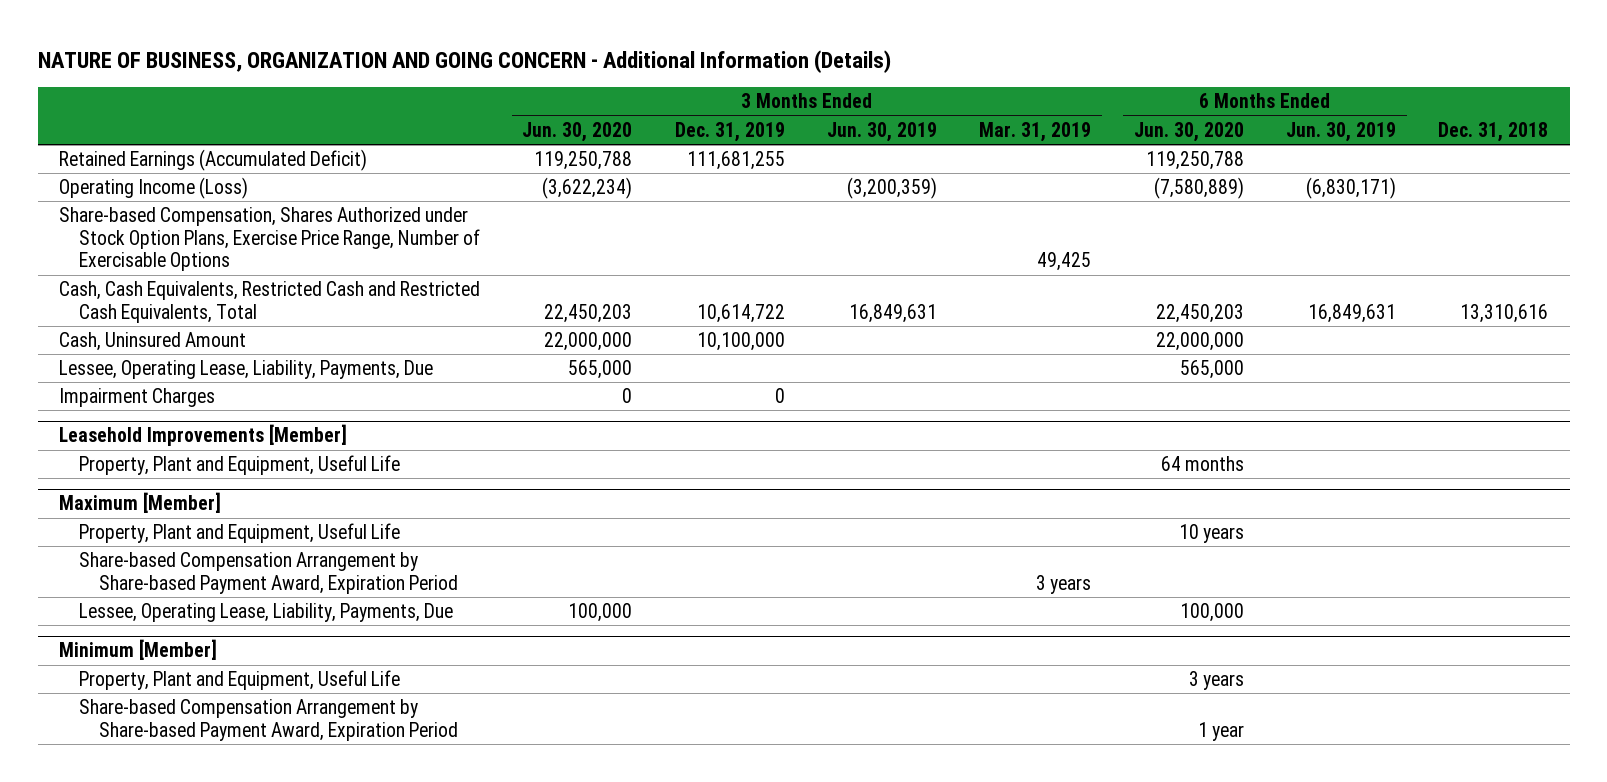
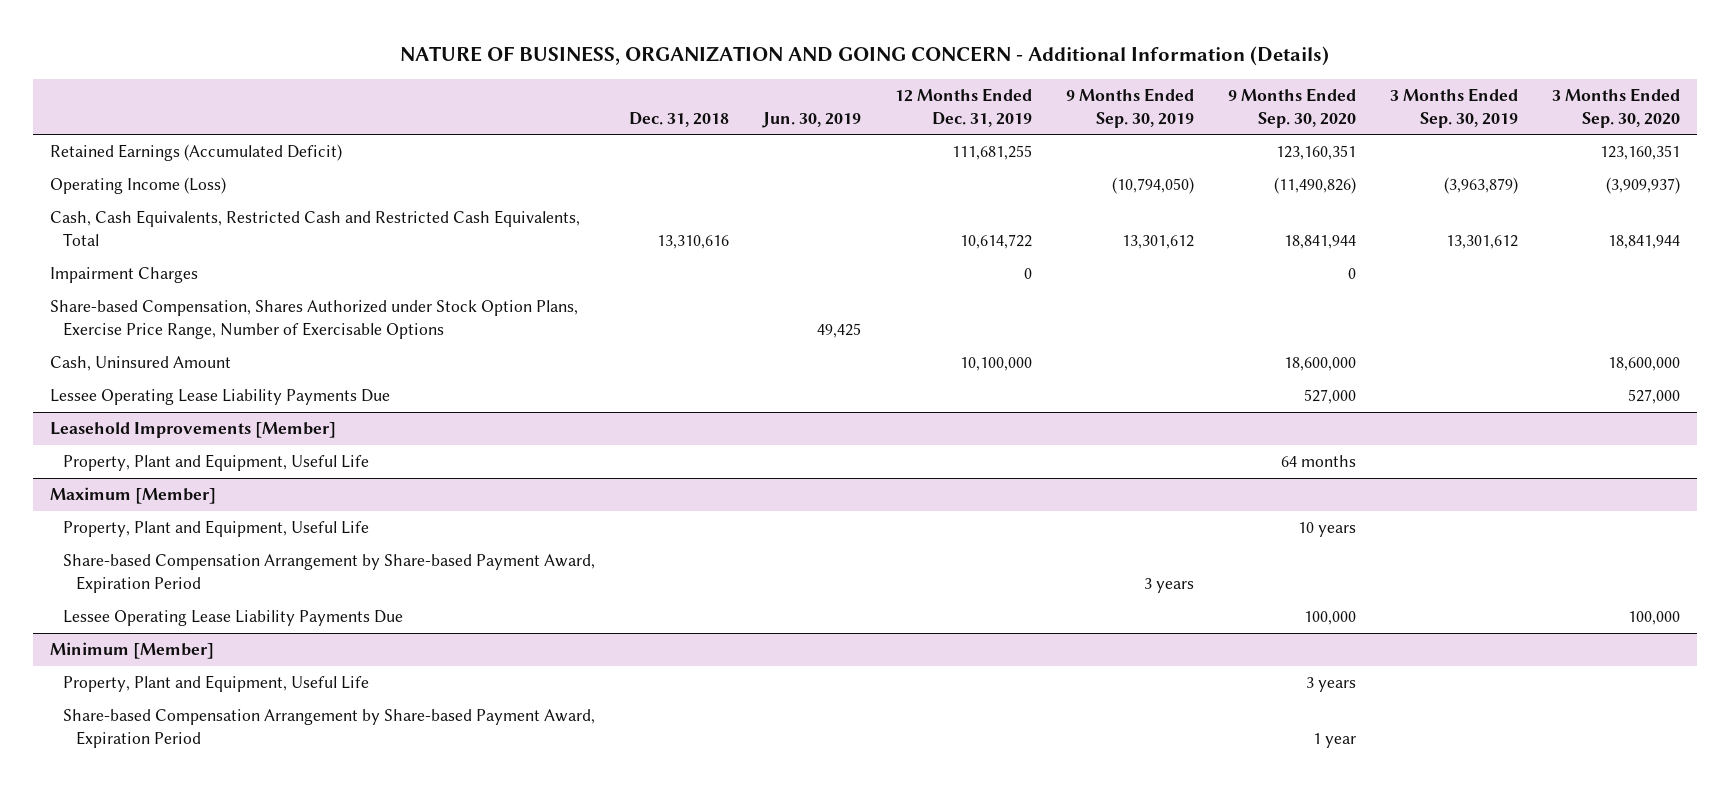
- | 3 Months Ended Jun. 30, 2020 | 3 Months Ended Dec. 31, 2019 | 3 Months Ended Jun. 30, 2019 | 3 Months Ended Mar. 31, 2019 | 6 Months Ended Jun. 30, 2020 | 6 Months Ended Jun. 30, 2019 | Dec. 31, 2018
+ | Dec. 31, 2018 | Jun. 30, 2019 | 12 Months Ended Dec. 31, 2019 | 9 Months Ended Sep. 30, 2019 | 9 Months Ended Sep. 30, 2020 | 3 Months Ended Sep. 30, 2019 | 3 Months Ended Sep. 30, 2020
- Lessee, Operating Lease, Liability, Payments, Due | 565,000 | | | | 565,000 | |
moved down: Share-based Compensation, Shares Authorized under Stock Option Plans, Exercise Price Range, Number of Exercisable Options | | 49,425 | | | | |
moved down: Cash, Uninsured Amount | | | 10,100,000 | | 18,600,000 | | 18,600,000
+ Lessee Operating Lease Liability Payments Due | | | | | 527,000 | | 527,000
@ Maximum [Member]
- Lessee, Operating Lease, Liability, Payments, Due | 100,000 | | | | 100,000 | |
+ Lessee Operating Lease Liability Payments Due | | | | | 100,000 | | 100,000

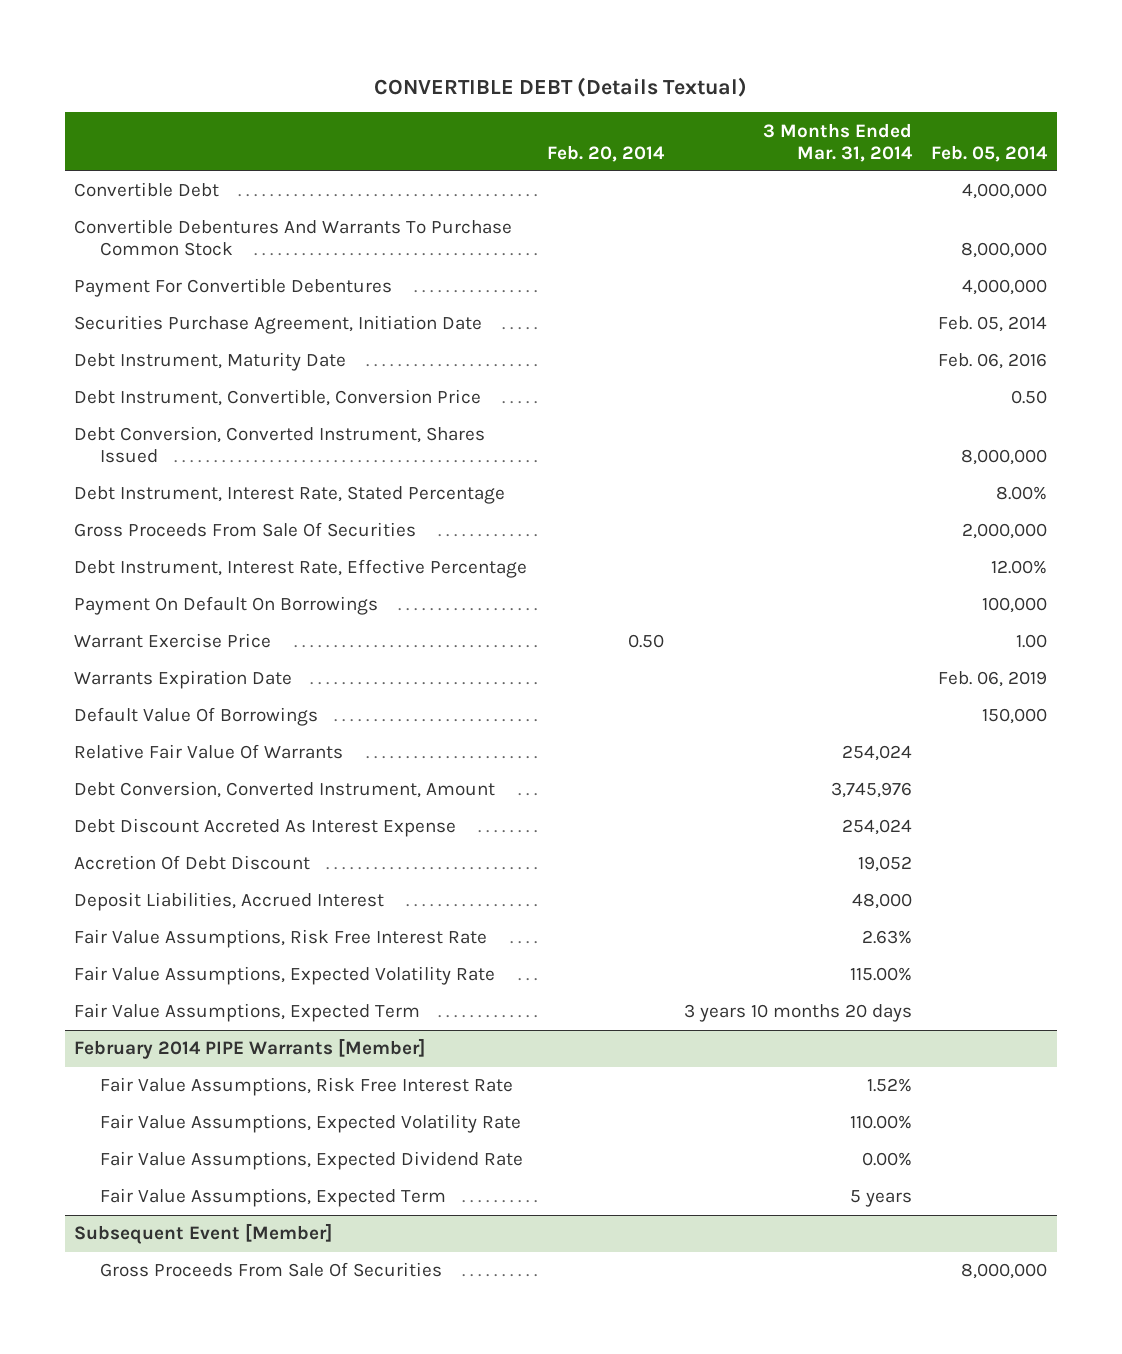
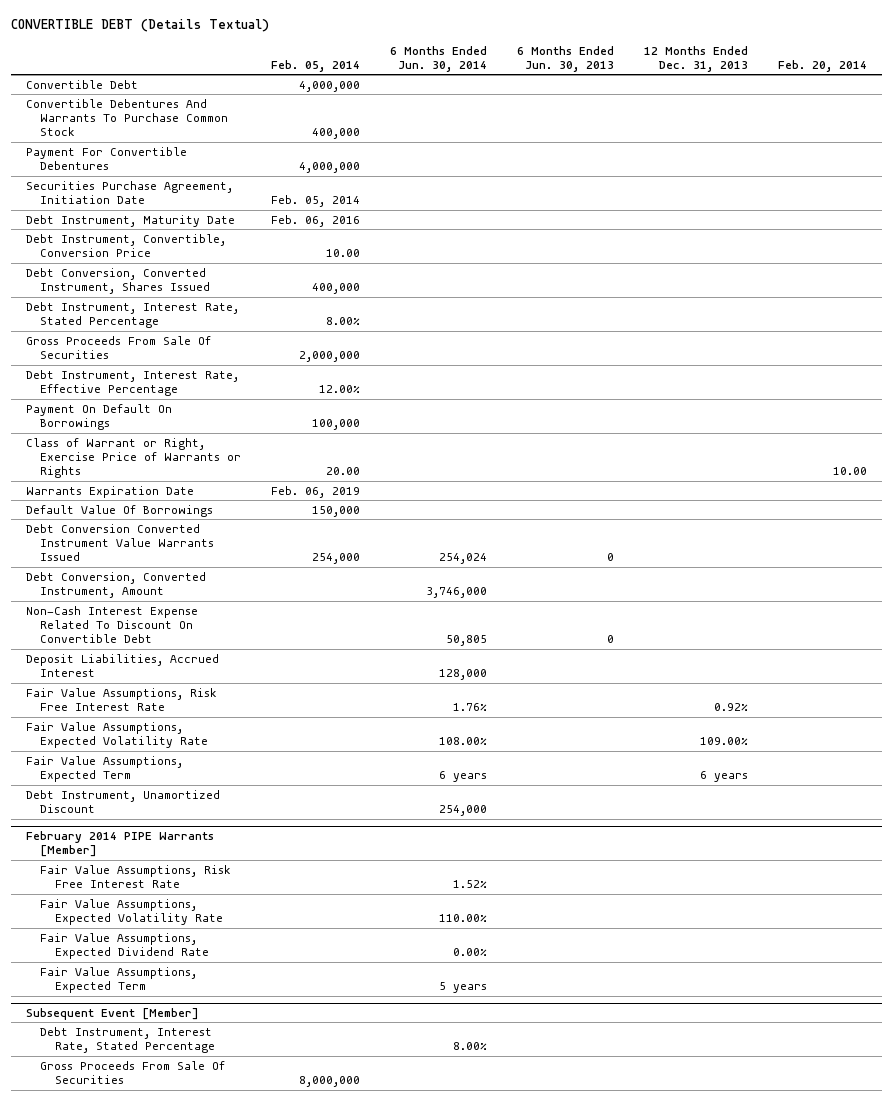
- | Feb. 20, 2014 | 3 Months Ended Mar. 31, 2014 | Feb. 05, 2014
+ | Feb. 05, 2014 | 6 Months Ended Jun. 30, 2014 | 6 Months Ended Jun. 30, 2013 | 12 Months Ended Dec. 31, 2013 | Feb. 20, 2014
- Convertible Debentures And Warrants To Purchase Common Stock | | | 8,000,000
+ Convertible Debentures And Warrants To Purchase Common Stock | 400,000 | | | |
- Debt Instrument, Convertible, Conversion Price | | | 0.50
- Debt Conversion, Converted Instrument, Shares Issued | | | 8,000,000
+ Debt Instrument, Convertible, Conversion Price | 10.00 | | | |
+ Debt Conversion, Converted Instrument, Shares Issued | 400,000 | | | |
- Warrant Exercise Price | 0.50 | | 1.00
+ Class of Warrant or Right, Exercise Price of Warrants or Rights | 20.00 | | | | 10.00
- Relative Fair Value Of Warrants | | 254,024 |
+ Debt Conversion Converted Instrument Value Warrants Issued | 254,000 | 254,024 | 0 | |
- Debt Discount Accreted As Interest Expense | | 254,024 |
- Accretion Of Debt Discount | | 19,052 |
+ Non-Cash Interest Expense Related To Discount On Convertible Debt | | 50,805 | 0 | |
+ Debt Instrument, Unamortized Discount | | 254,000 | | |
@ Subsequent Event [Member]
+ Debt Instrument, Interest Rate, Stated Percentage | | 8.00% | | |

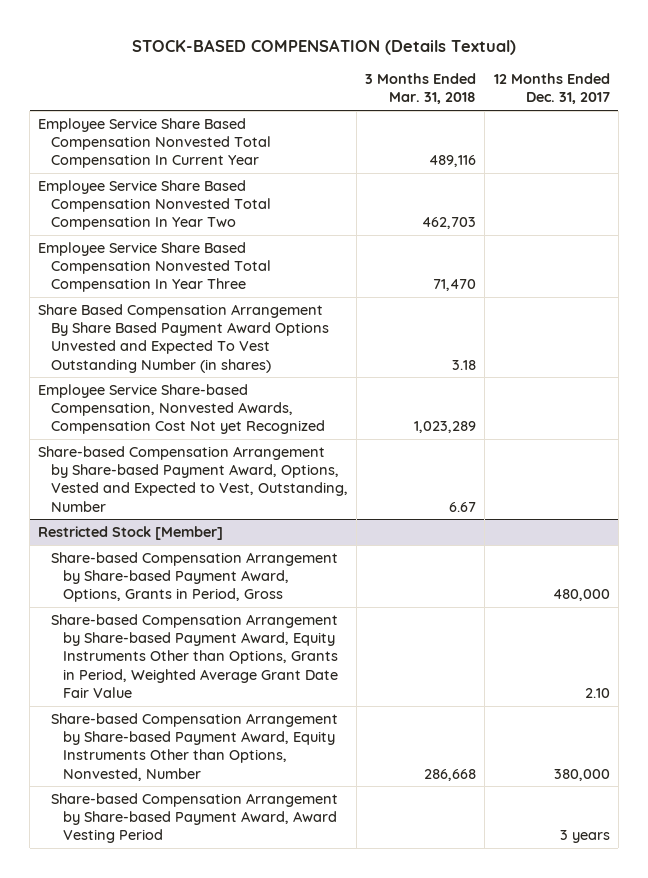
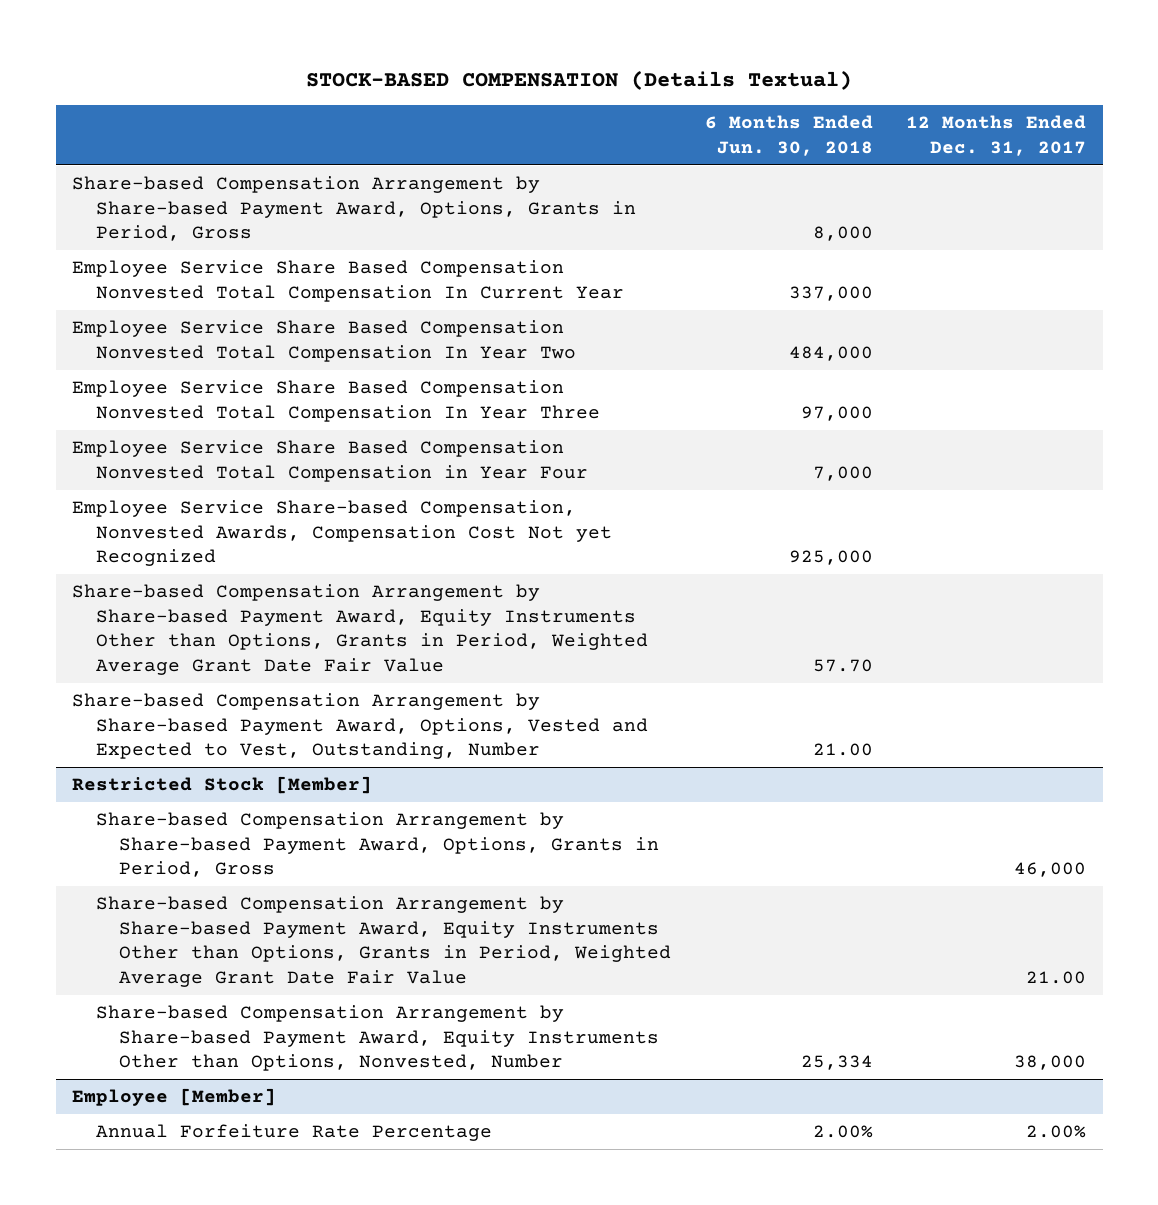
- | 3 Months Ended Mar. 31, 2018 | 12 Months Ended Dec. 31, 2017
+ | 6 Months Ended Jun. 30, 2018 | 12 Months Ended Dec. 31, 2017
+ Share-based Compensation Arrangement by Share-based Payment Award, Options, Grants in Period, Gross | 8,000 |
- Share Based Compensation Arrangement By Share Based Payment Award Options Unvested and Expected To Vest Outstanding Number (in shares) | 3.18 |
+ Employee Service Share Based Compensation Nonvested Total Compensation in Year Four | 7,000 |
+ Share-based Compensation Arrangement by Share-based Payment Award, Equity Instruments Other than Options, Grants in Period, Weighted Average Grant Date Fair Value | 57.70 |
@ Restricted Stock [Member]
- Share-based Compensation Arrangement by Share-based Payment Award, Options, Grants in Period, Gross | | 480,000
- Share-based Compensation Arrangement by Share-based Payment Award, Equity Instruments Other than Options, Grants in Period, Weighted Average Grant Date Fair Value | | 2.10
- Share-based Compensation Arrangement by Share-based Payment Award, Equity Instruments Other than Options, Nonvested, Number | 286,668 | 380,000
- Share-based Compensation Arrangement by Share-based Payment Award, Award Vesting Period | | 3 years
+ Share-based Compensation Arrangement by Share-based Payment Award, Options, Grants in Period, Gross | | 46,000
+ Share-based Compensation Arrangement by Share-based Payment Award, Equity Instruments Other than Options, Grants in Period, Weighted Average Grant Date Fair Value | | 21.00
+ Share-based Compensation Arrangement by Share-based Payment Award, Equity Instruments Other than Options, Nonvested, Number | 25,334 | 38,000
+ Employee [Member]
+ Annual Forfeiture Rate Percentage | 2.00% | 2.00%

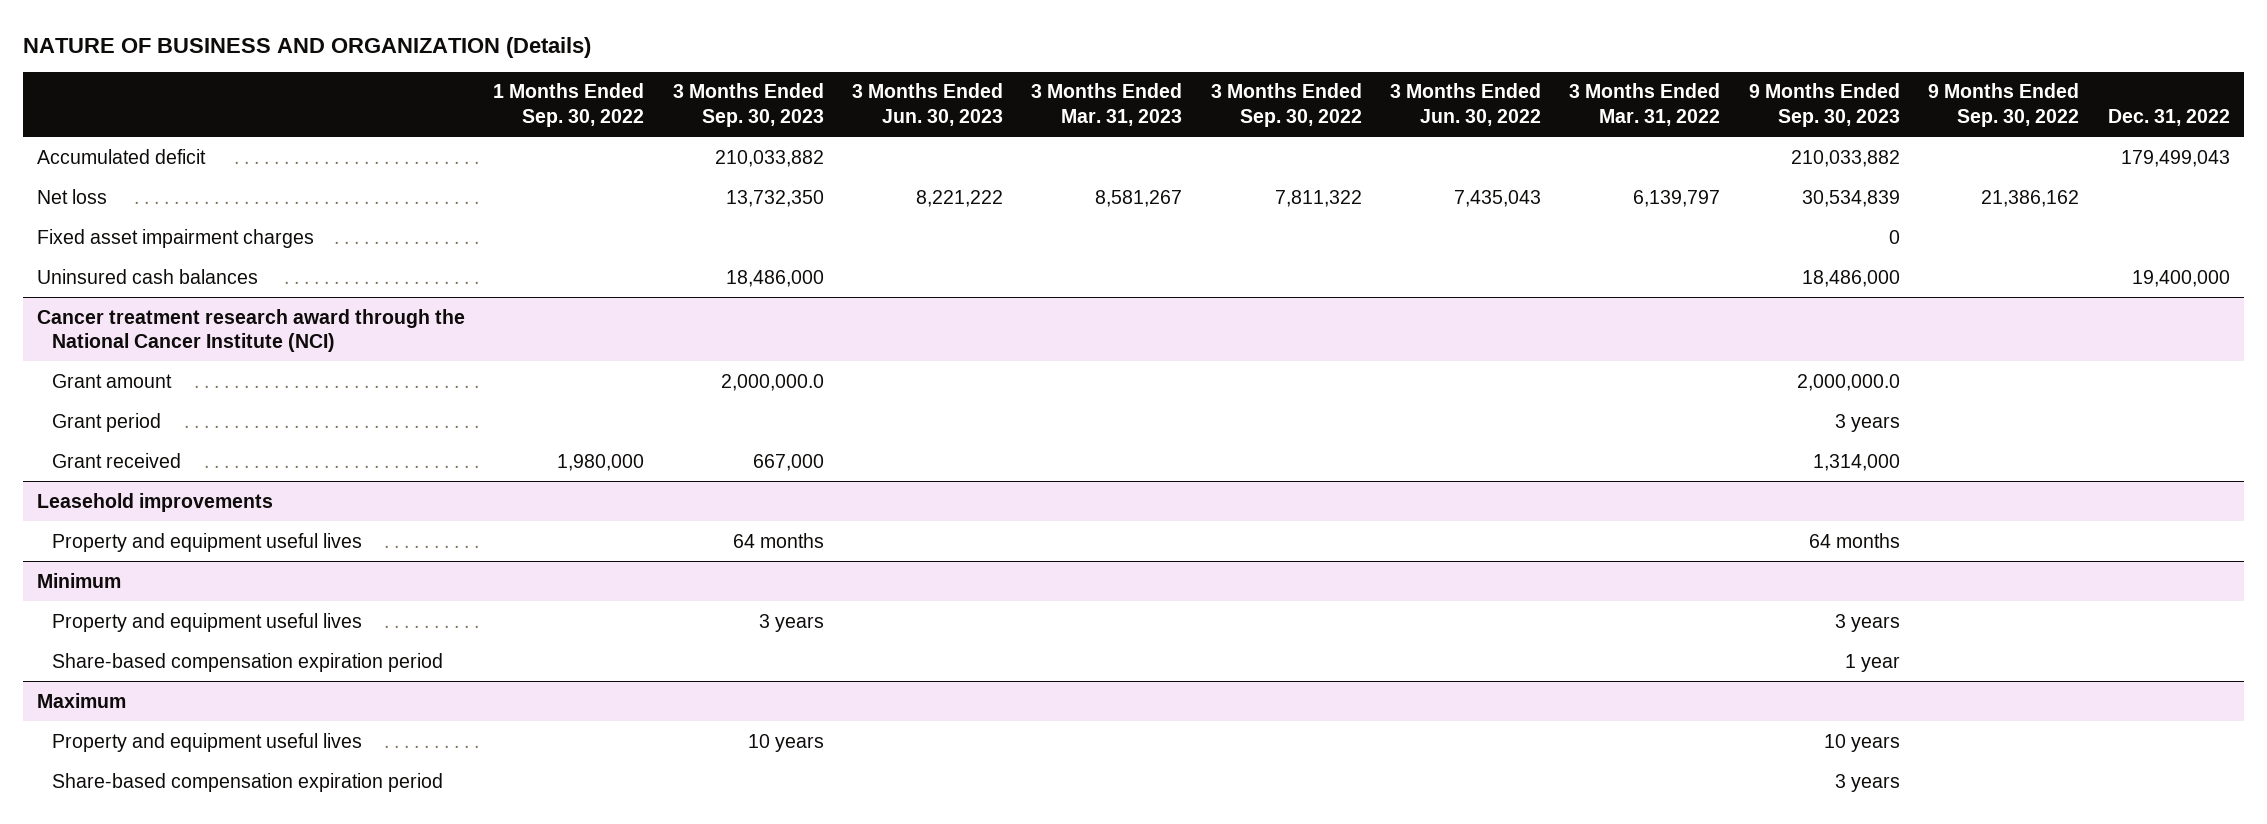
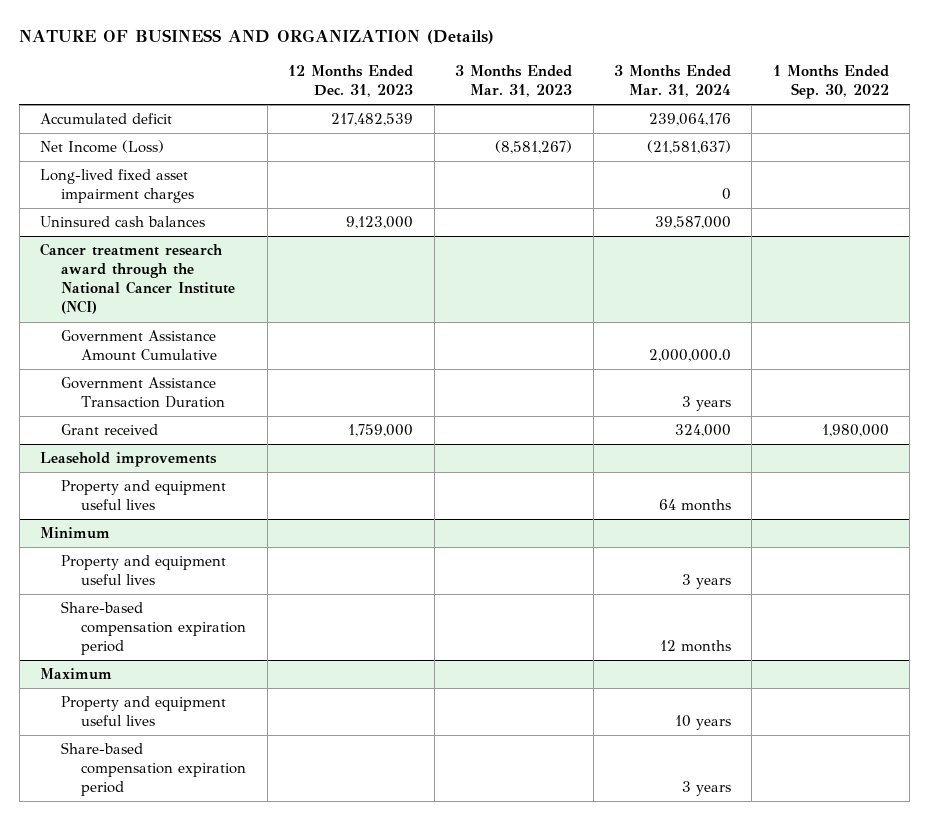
- | 1 Months Ended Sep. 30, 2022 | 3 Months Ended Sep. 30, 2023 | 3 Months Ended Jun. 30, 2023 | 3 Months Ended Mar. 31, 2023 | 3 Months Ended Sep. 30, 2022 | 3 Months Ended Jun. 30, 2022 | 3 Months Ended Mar. 31, 2022 | 9 Months Ended Sep. 30, 2023 | 9 Months Ended Sep. 30, 2022 | Dec. 31, 2022
+ | 12 Months Ended Dec. 31, 2023 | 3 Months Ended Mar. 31, 2023 | 3 Months Ended Mar. 31, 2024 | 1 Months Ended Sep. 30, 2022
- Net loss | | 13,732,350 | 8,221,222 | 8,581,267 | 7,811,322 | 7,435,043 | 6,139,797 | 30,534,839 | 21,386,162 |
- Fixed asset impairment charges | | | | | | | | 0 | |
+ Net Income (Loss) | | (8,581,267) | (21,581,637) |
+ Long-lived fixed asset impairment charges | | | 0 |
@ Cancer treatment research award through the National Cancer Institute (NCI)
- Grant amount | | 2,000,000.0 | | | | | | 2,000,000.0 | |
- Grant period | | | | | | | | 3 years | |
+ Government Assistance Amount Cumulative | | | 2,000,000.0 |
+ Government Assistance Transaction Duration | | | 3 years |

